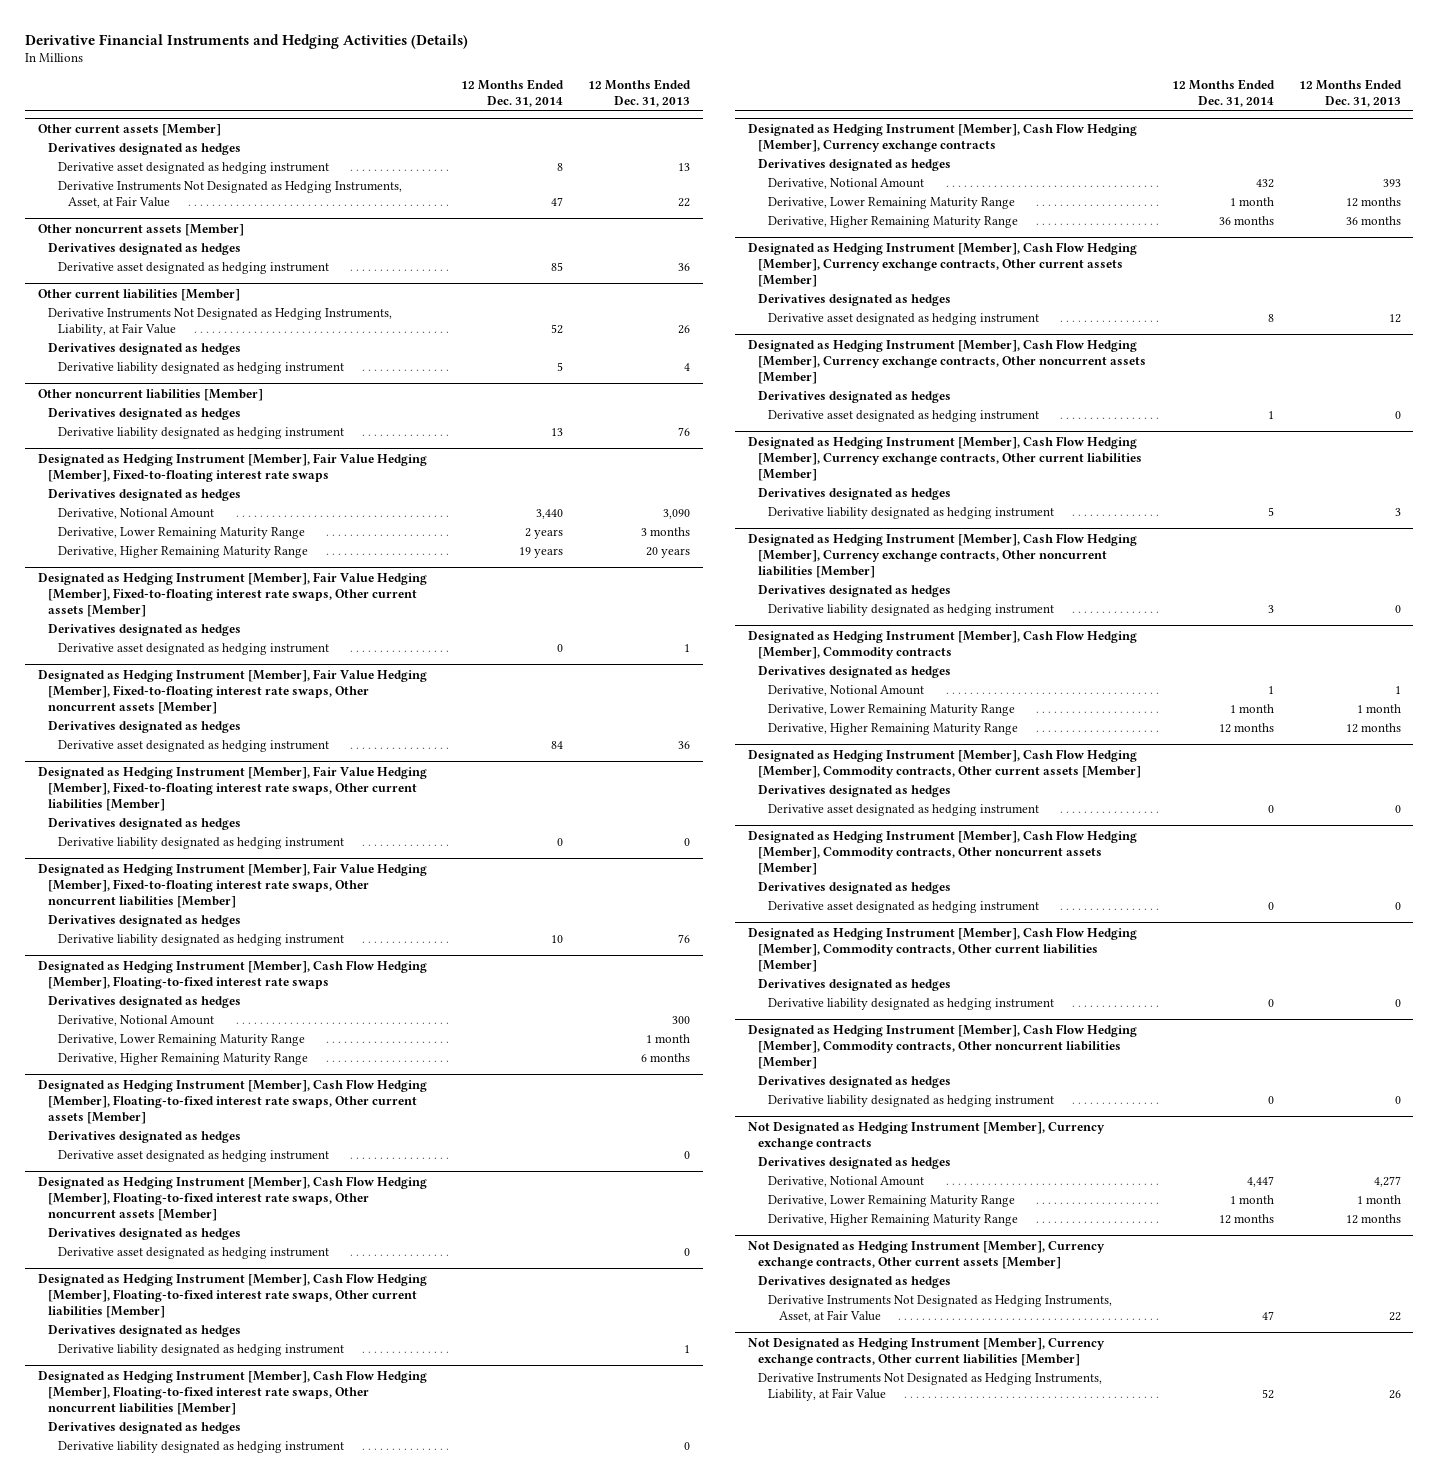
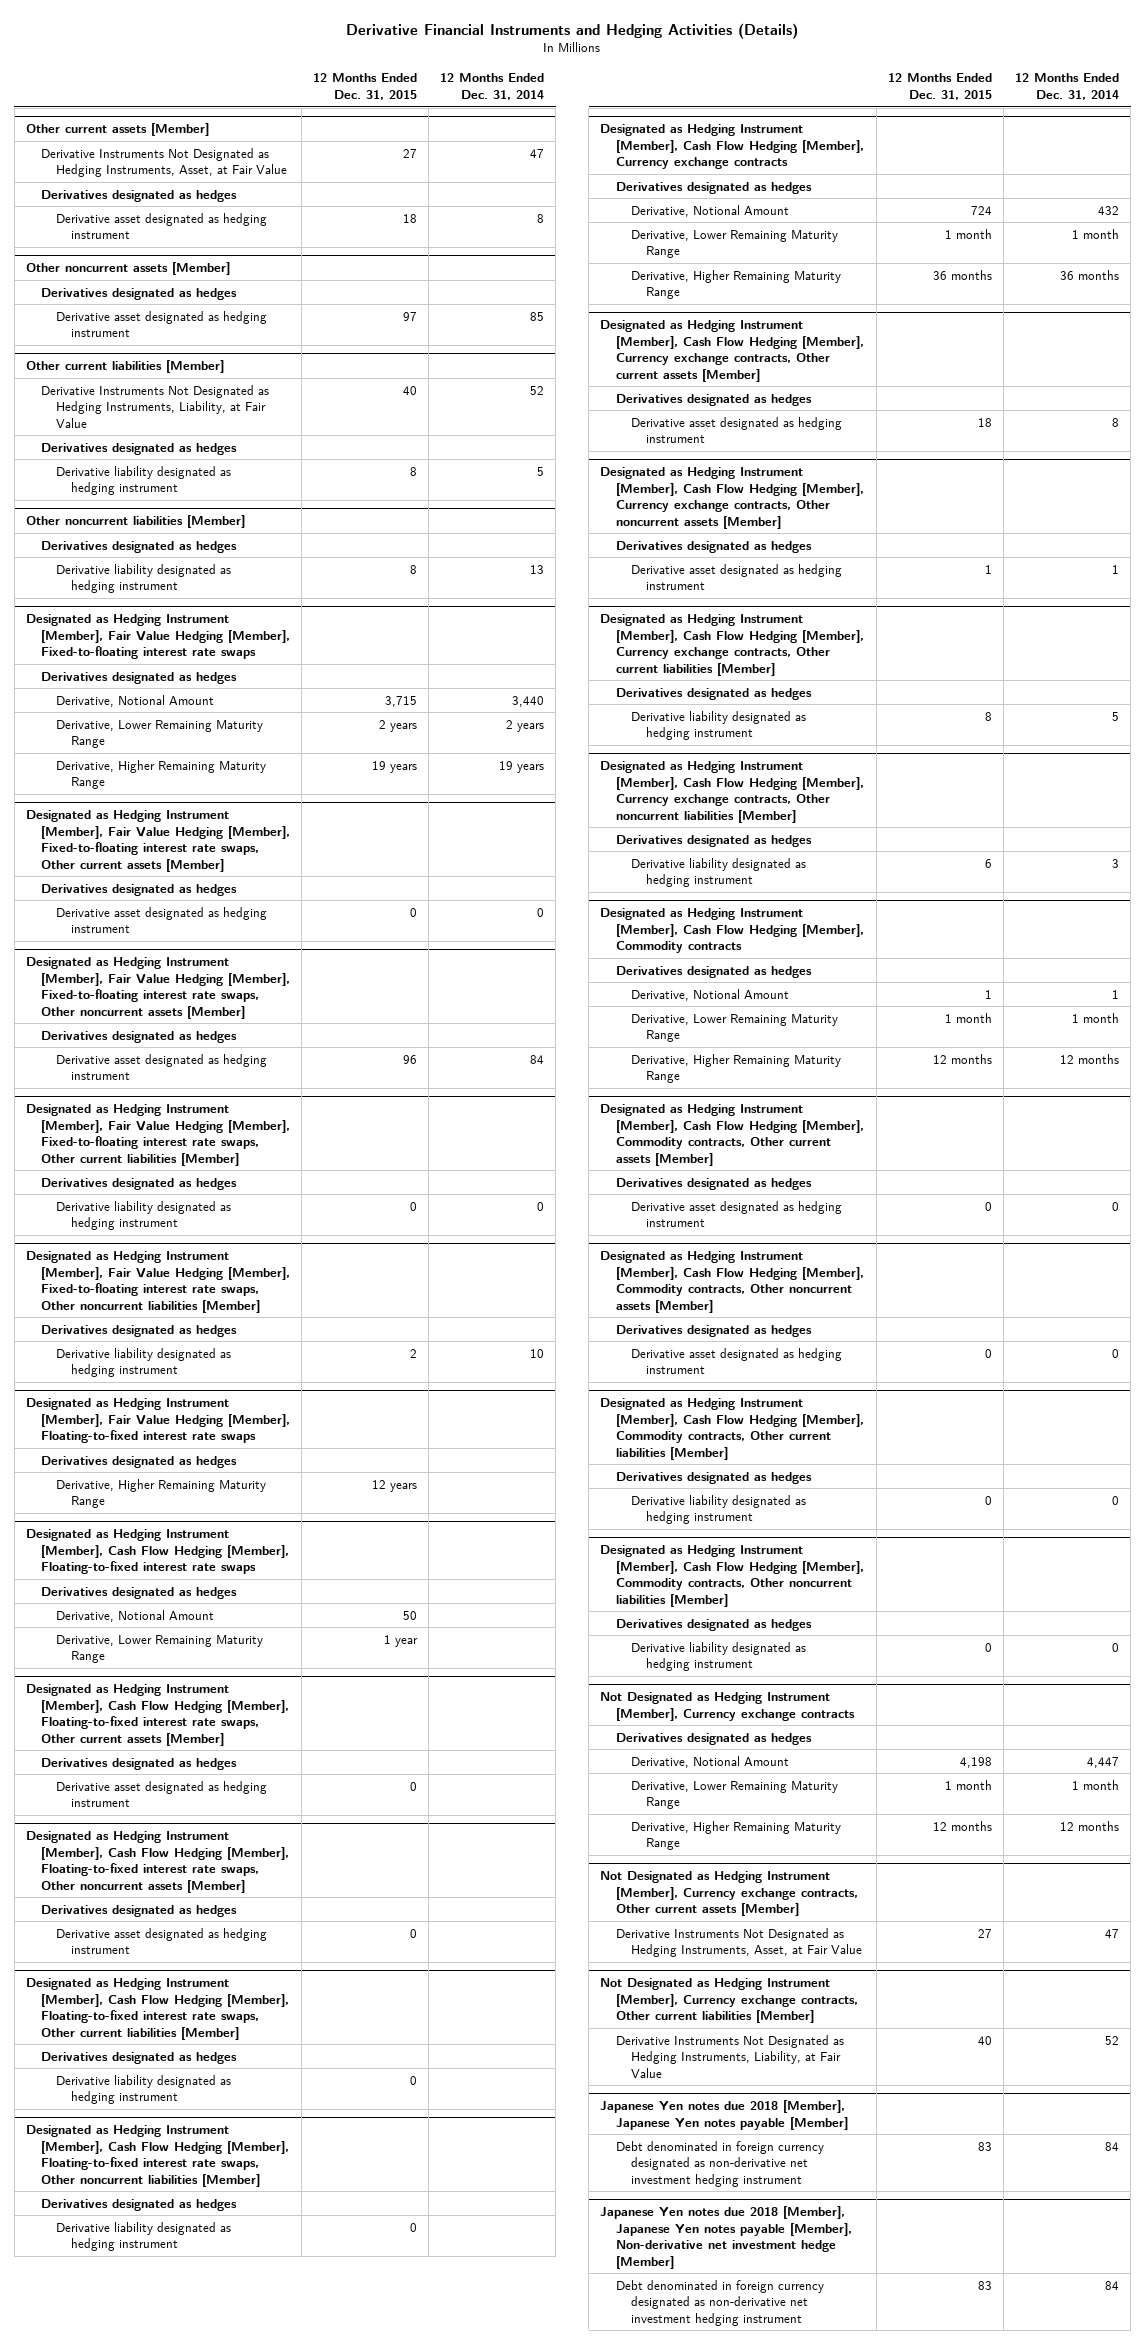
- | 12 Months Ended Dec. 31, 2014 | 12 Months Ended Dec. 31, 2013
+ | 12 Months Ended Dec. 31, 2015 | 12 Months Ended Dec. 31, 2014
@ Other current assets [Member]
moved up: Derivative Instruments Not Designated as Hedging Instruments, Asset, at Fair Value | 27 | 47
+ Designated as Hedging Instrument [Member], Fair Value Hedging [Member], Floating-to-fixed interest rate swaps
+ Derivatives designated as hedges
+ Derivative, Higher Remaining Maturity Range | 12 years |
@ Designated as Hedging Instrument [Member], Cash Flow Hedging [Member], Floating-to-fixed interest rate swaps
- Derivative, Higher Remaining Maturity Range | | 6 months
@ Not Designated as Hedging Instrument [Member], Currency exchange contracts, Other current assets [Member]
- Derivatives designated as hedges
+ Japanese Yen notes due 2018 [Member], Japanese Yen notes payable [Member]
+ Debt denominated in foreign currency designated as non-derivative net investment hedging instrument | 83 | 84
+ Japanese Yen notes due 2018 [Member], Japanese Yen notes payable [Member], Non-derivative net investment hedge [Member]
+ Debt denominated in foreign currency designated as non-derivative net investment hedging instrument | 83 | 84

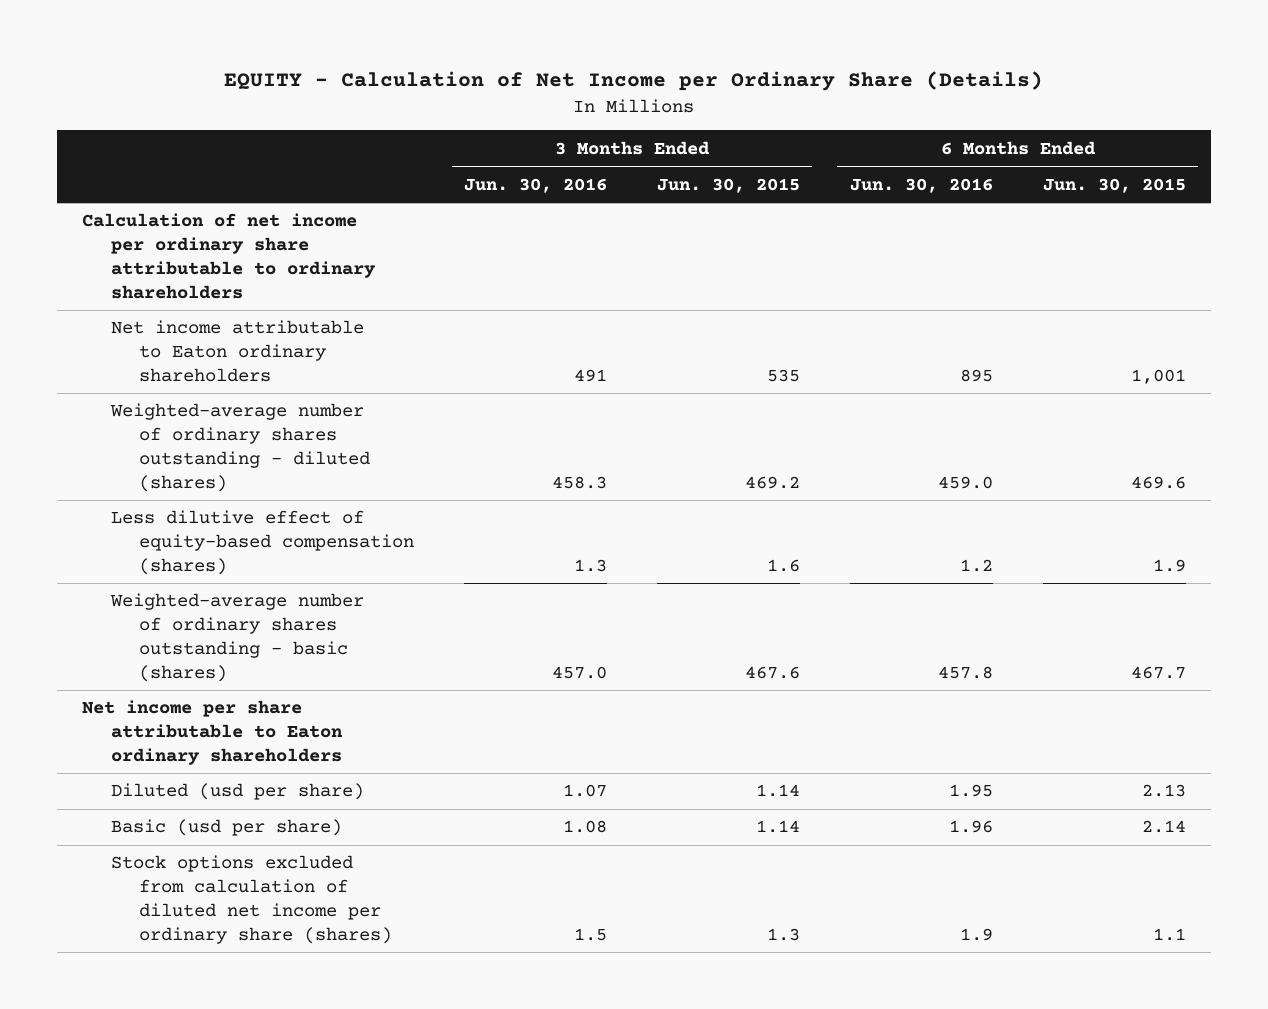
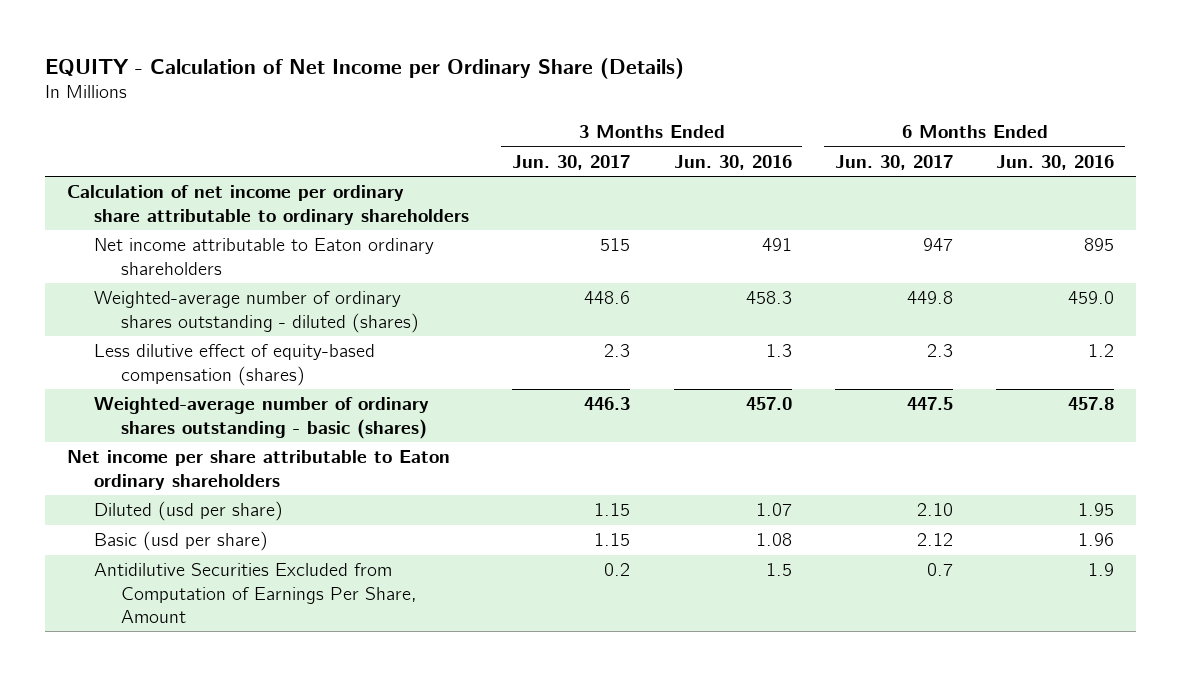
- | 3 Months Ended Jun. 30, 2016 | 3 Months Ended Jun. 30, 2015 | 6 Months Ended Jun. 30, 2016 | 6 Months Ended Jun. 30, 2015
+ | 3 Months Ended Jun. 30, 2017 | 3 Months Ended Jun. 30, 2016 | 6 Months Ended Jun. 30, 2017 | 6 Months Ended Jun. 30, 2016
- Stock options excluded from calculation of diluted net income per ordinary share (shares) | 1.5 | 1.3 | 1.9 | 1.1
+ Antidilutive Securities Excluded from Computation of Earnings Per Share, Amount | 0.2 | 1.5 | 0.7 | 1.9

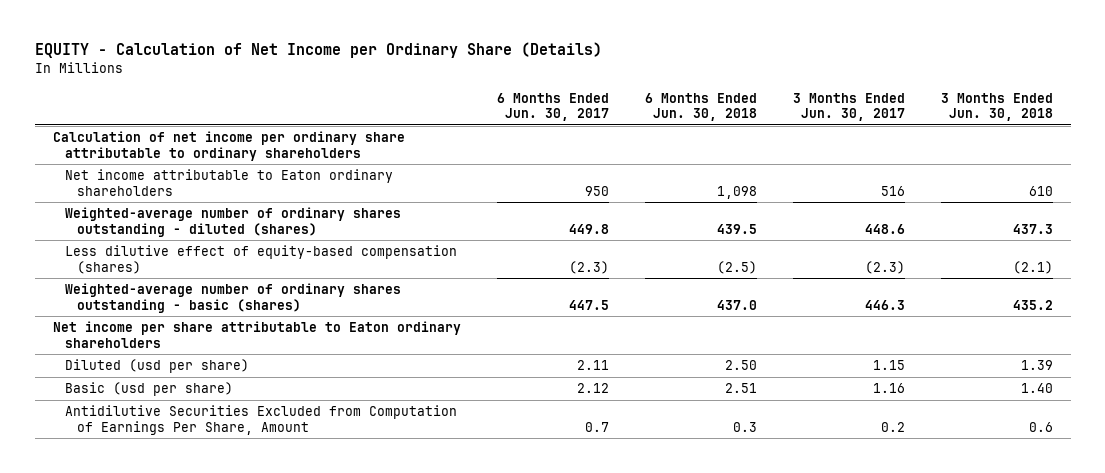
- | 3 Months Ended Jun. 30, 2017 | 3 Months Ended Jun. 30, 2016 | 6 Months Ended Jun. 30, 2017 | 6 Months Ended Jun. 30, 2016
+ | 6 Months Ended Jun. 30, 2017 | 6 Months Ended Jun. 30, 2018 | 3 Months Ended Jun. 30, 2017 | 3 Months Ended Jun. 30, 2018
- Net income attributable to Eaton ordinary shareholders | 515 | 491 | 947 | 895
+ Net income attributable to Eaton ordinary shareholders | 950 | 1,098 | 516 | 610
- Less dilutive effect of equity-based compensation (shares) | 2.3 | 1.3 | 2.3 | 1.2
+ Less dilutive effect of equity-based compensation (shares) | (2.3) | (2.5) | (2.3) | (2.1)
- Diluted (usd per share) | 1.15 | 1.07 | 2.10 | 1.95
- Basic (usd per share) | 1.15 | 1.08 | 2.12 | 1.96
+ Diluted (usd per share) | 2.11 | 2.50 | 1.15 | 1.39
+ Basic (usd per share) | 2.12 | 2.51 | 1.16 | 1.40

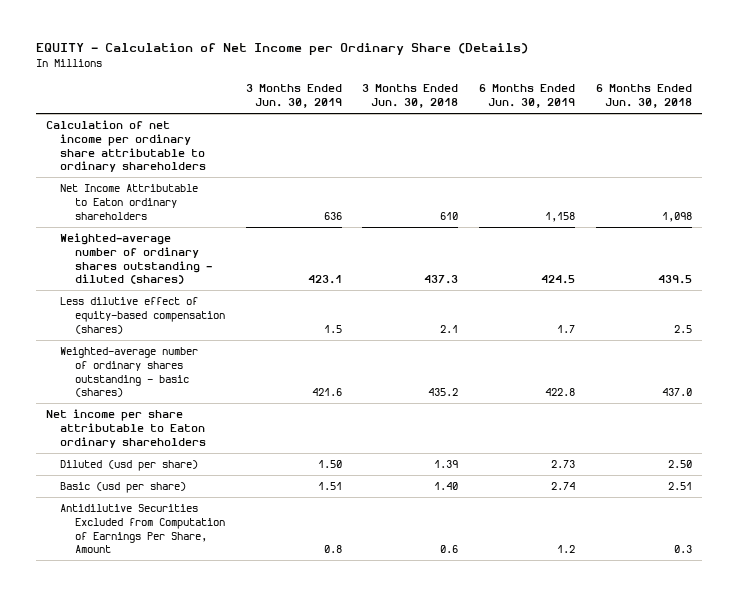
- | 6 Months Ended Jun. 30, 2017 | 6 Months Ended Jun. 30, 2018 | 3 Months Ended Jun. 30, 2017 | 3 Months Ended Jun. 30, 2018
+ | 3 Months Ended Jun. 30, 2019 | 3 Months Ended Jun. 30, 2018 | 6 Months Ended Jun. 30, 2019 | 6 Months Ended Jun. 30, 2018
- Net income attributable to Eaton ordinary shareholders | 950 | 1,098 | 516 | 610
+ Net Income Attributable to Eaton ordinary shareholders | 636 | 610 | 1,158 | 1,098
- Less dilutive effect of equity-based compensation (shares) | (2.3) | (2.5) | (2.3) | (2.1)
+ Less dilutive effect of equity-based compensation (shares) | 1.5 | 2.1 | 1.7 | 2.5

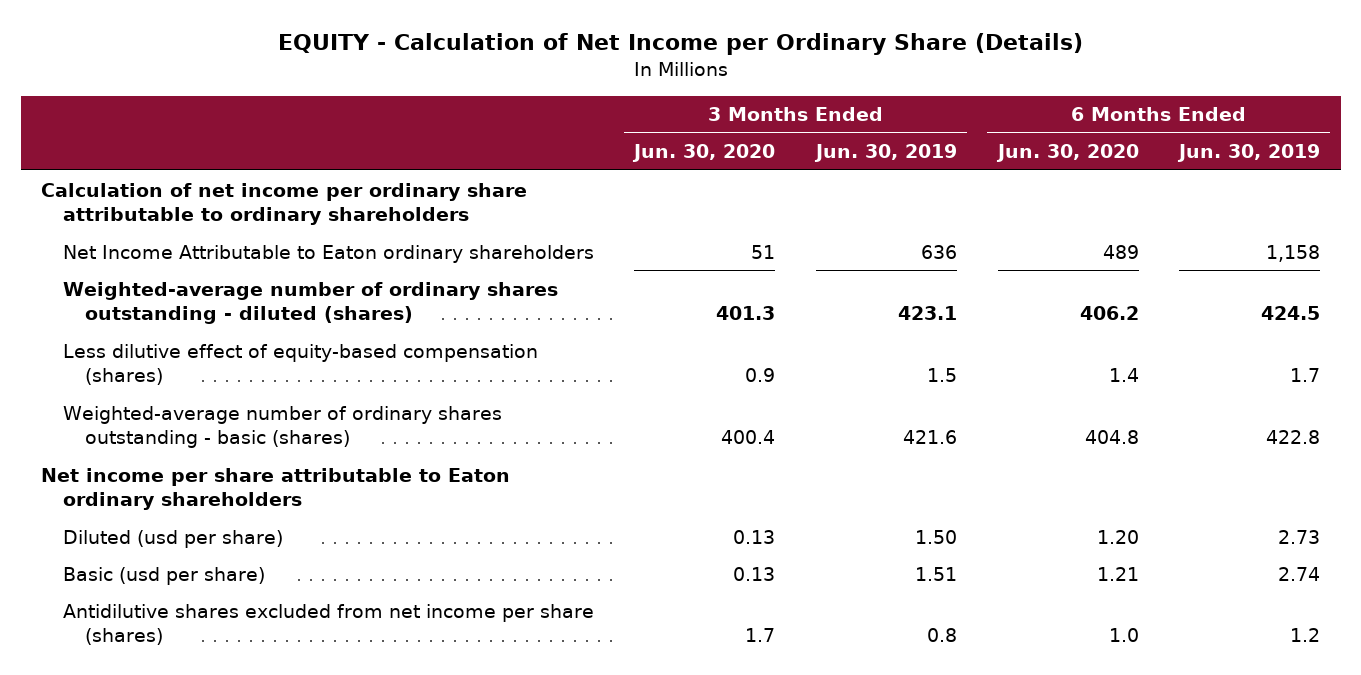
- | 3 Months Ended Jun. 30, 2019 | 3 Months Ended Jun. 30, 2018 | 6 Months Ended Jun. 30, 2019 | 6 Months Ended Jun. 30, 2018
+ | 3 Months Ended Jun. 30, 2020 | 3 Months Ended Jun. 30, 2019 | 6 Months Ended Jun. 30, 2020 | 6 Months Ended Jun. 30, 2019
- Antidilutive Securities Excluded from Computation of Earnings Per Share, Amount | 0.8 | 0.6 | 1.2 | 0.3
+ Antidilutive shares excluded from net income per share (shares) | 1.7 | 0.8 | 1.0 | 1.2

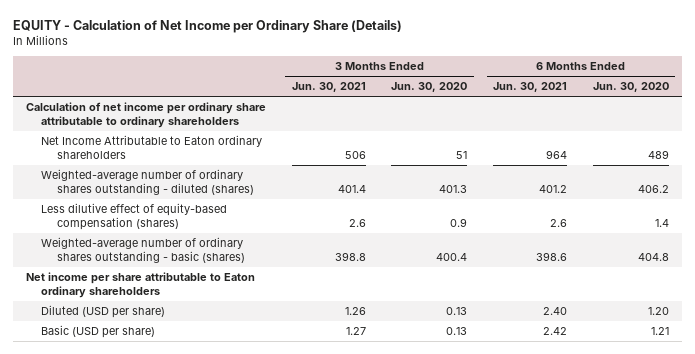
- | 3 Months Ended Jun. 30, 2020 | 3 Months Ended Jun. 30, 2019 | 6 Months Ended Jun. 30, 2020 | 6 Months Ended Jun. 30, 2019
+ | 3 Months Ended Jun. 30, 2021 | 3 Months Ended Jun. 30, 2020 | 6 Months Ended Jun. 30, 2021 | 6 Months Ended Jun. 30, 2020
- Diluted (usd per share) | 0.13 | 1.50 | 1.20 | 2.73
- Basic (usd per share) | 0.13 | 1.51 | 1.21 | 2.74
- Antidilutive shares excluded from net income per share (shares) | 1.7 | 0.8 | 1.0 | 1.2
+ Diluted (USD per share) | 1.26 | 0.13 | 2.40 | 1.20
+ Basic (USD per share) | 1.27 | 0.13 | 2.42 | 1.21

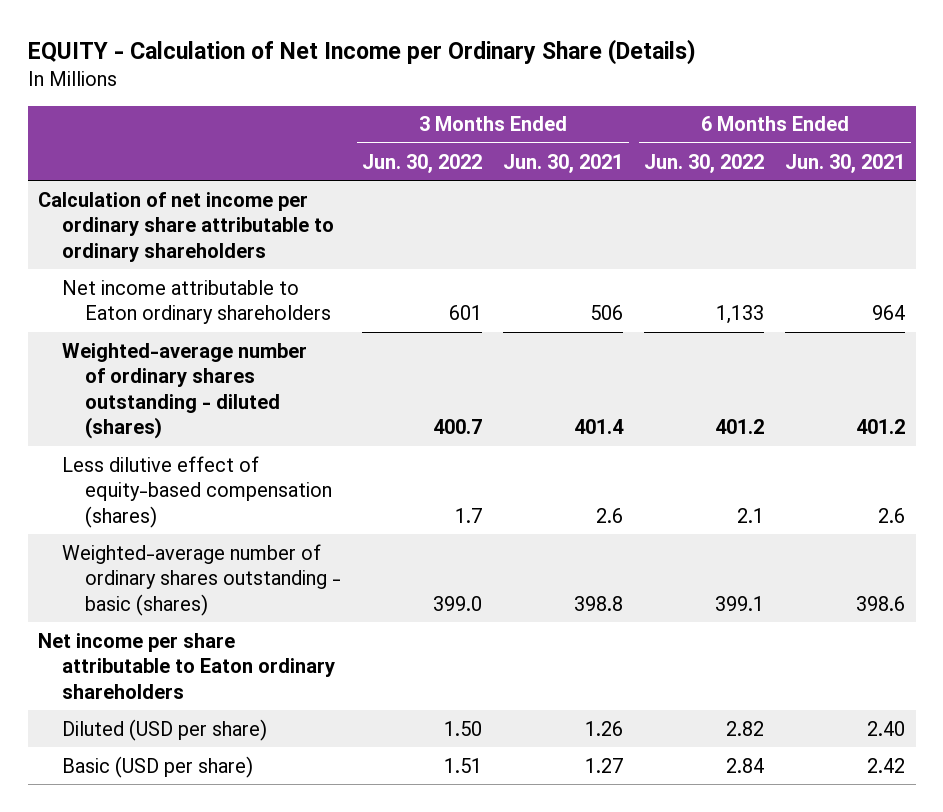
- | 3 Months Ended Jun. 30, 2021 | 3 Months Ended Jun. 30, 2020 | 6 Months Ended Jun. 30, 2021 | 6 Months Ended Jun. 30, 2020
+ | 3 Months Ended Jun. 30, 2022 | 3 Months Ended Jun. 30, 2021 | 6 Months Ended Jun. 30, 2022 | 6 Months Ended Jun. 30, 2021
- Net Income Attributable to Eaton ordinary shareholders | 506 | 51 | 964 | 489
+ Net income attributable to Eaton ordinary shareholders | 601 | 506 | 1,133 | 964

